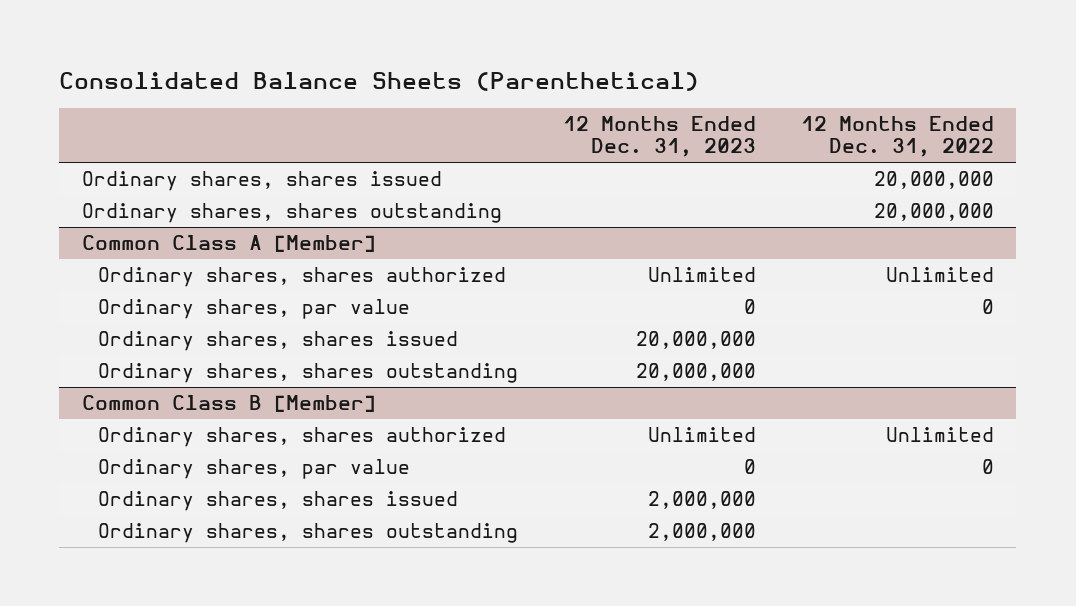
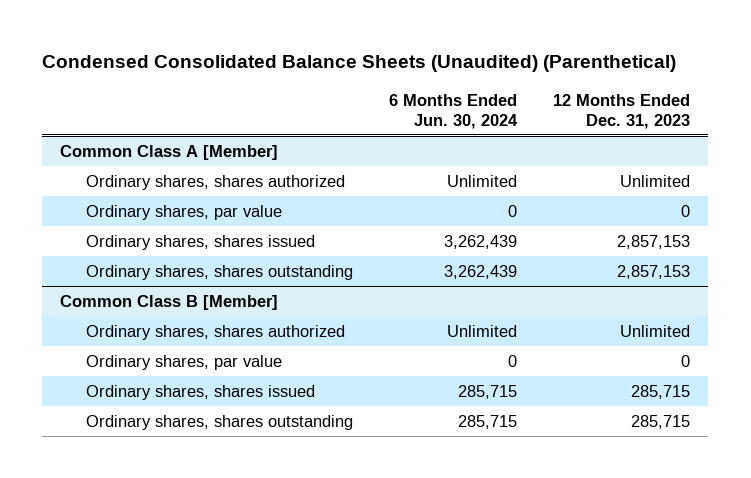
- Consolidated Balance Sheets (Parenthetical)
+ Condensed Consolidated Balance Sheets (Unaudited) (Parenthetical)
- | 12 Months Ended Dec. 31, 2023 | 12 Months Ended Dec. 31, 2022
+ | 6 Months Ended Jun. 30, 2024 | 12 Months Ended Dec. 31, 2023
- Ordinary shares, shares issued | | 20,000,000
- Ordinary shares, shares outstanding | | 20,000,000
@ Common Class A [Member]
- Ordinary shares, shares issued | 20,000,000 |
- Ordinary shares, shares outstanding | 20,000,000 |
+ Ordinary shares, shares issued | 3,262,439 | 2,857,153
+ Ordinary shares, shares outstanding | 3,262,439 | 2,857,153
@ Common Class B [Member]
- Ordinary shares, shares issued | 2,000,000 |
- Ordinary shares, shares outstanding | 2,000,000 |
+ Ordinary shares, shares issued | 285,715 | 285,715
+ Ordinary shares, shares outstanding | 285,715 | 285,715

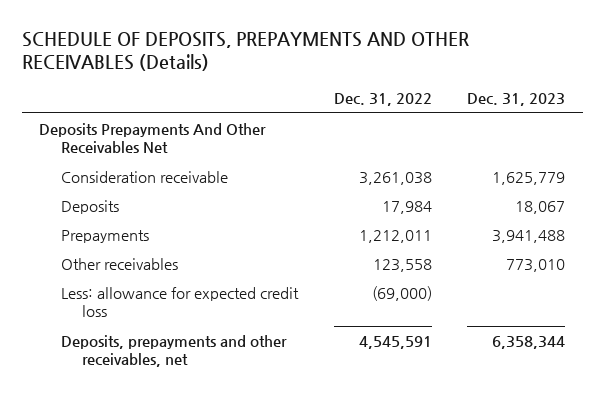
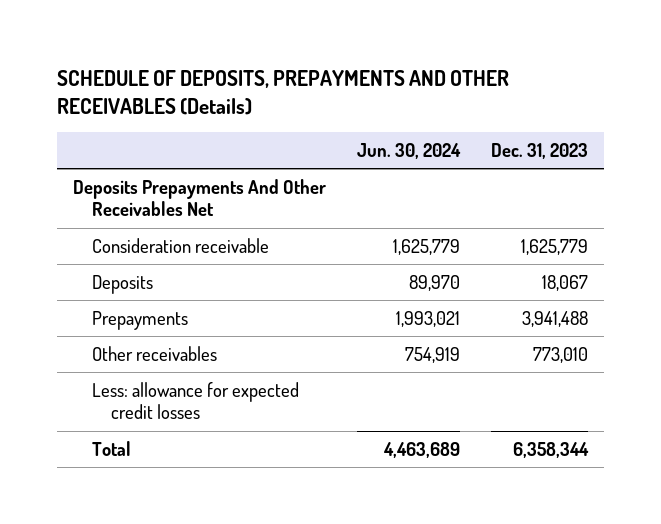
- | Dec. 31, 2022 | Dec. 31, 2023
+ | Jun. 30, 2024 | Dec. 31, 2023
- Less: allowance for expected credit loss | (69,000) |
- Deposits, prepayments and other receivables, net | 4,545,591 | 6,358,344
+ Less: allowance for expected credit losses
+ Total | 4,463,689 | 6,358,344

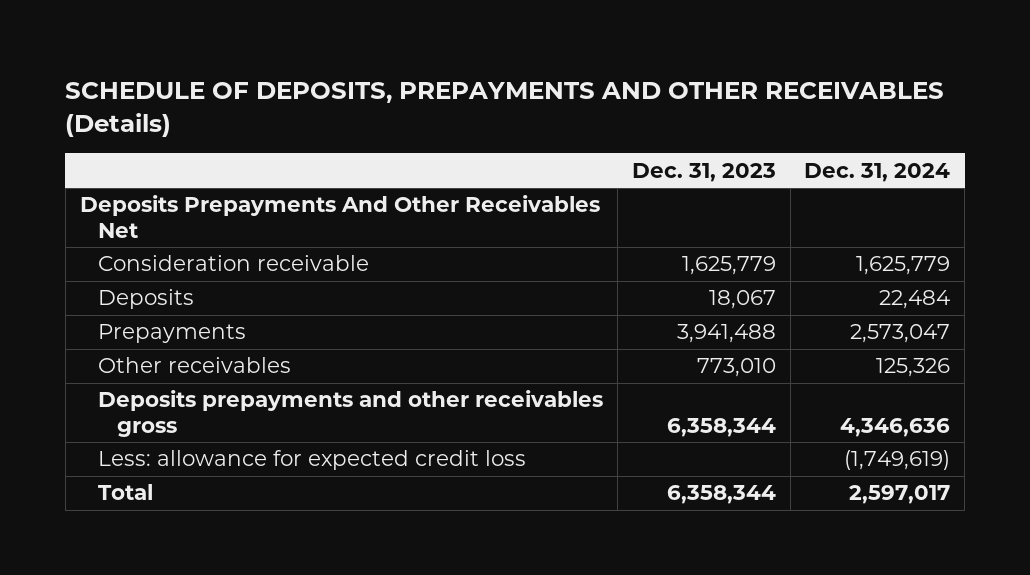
- | Jun. 30, 2024 | Dec. 31, 2023
+ | Dec. 31, 2023 | Dec. 31, 2024
- Less: allowance for expected credit losses
+ Deposits prepayments and other receivables gross | 6,358,344 | 4,346,636
+ Less: allowance for expected credit loss | | (1,749,619)

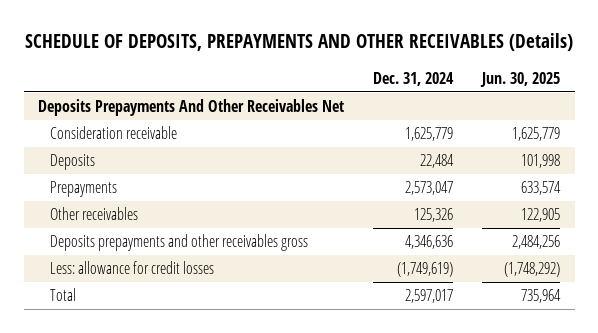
- | Dec. 31, 2023 | Dec. 31, 2024
+ | Dec. 31, 2024 | Jun. 30, 2025
- Less: allowance for expected credit loss | | (1,749,619)
+ Less: allowance for credit losses | (1,749,619) | (1,748,292)

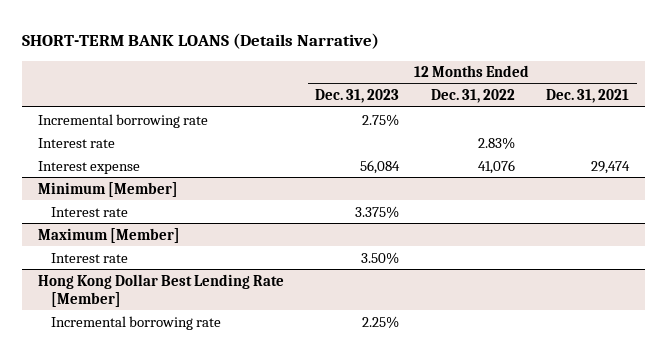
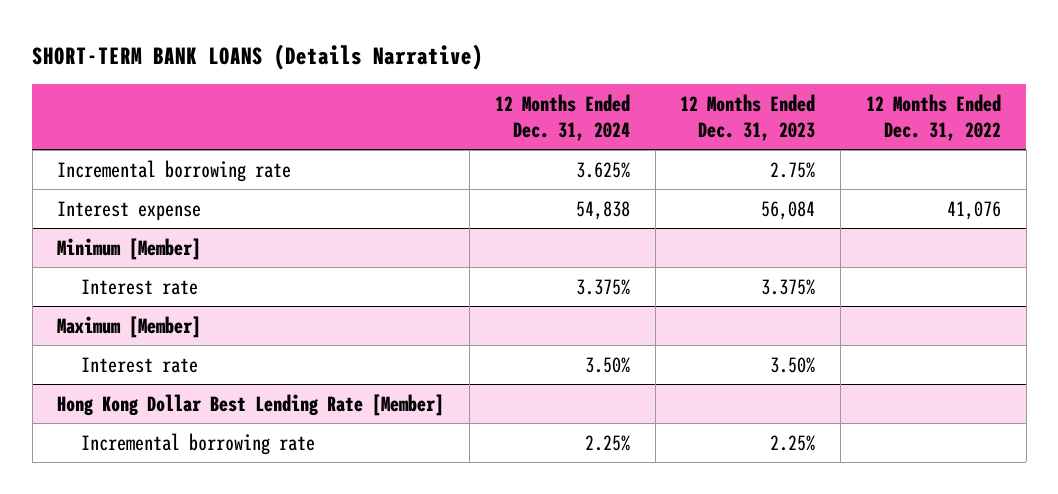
- | 12 Months Ended Dec. 31, 2023 | 12 Months Ended Dec. 31, 2022 | 12 Months Ended Dec. 31, 2021
+ | 12 Months Ended Dec. 31, 2024 | 12 Months Ended Dec. 31, 2023 | 12 Months Ended Dec. 31, 2022
- Interest rate | | 2.83% |

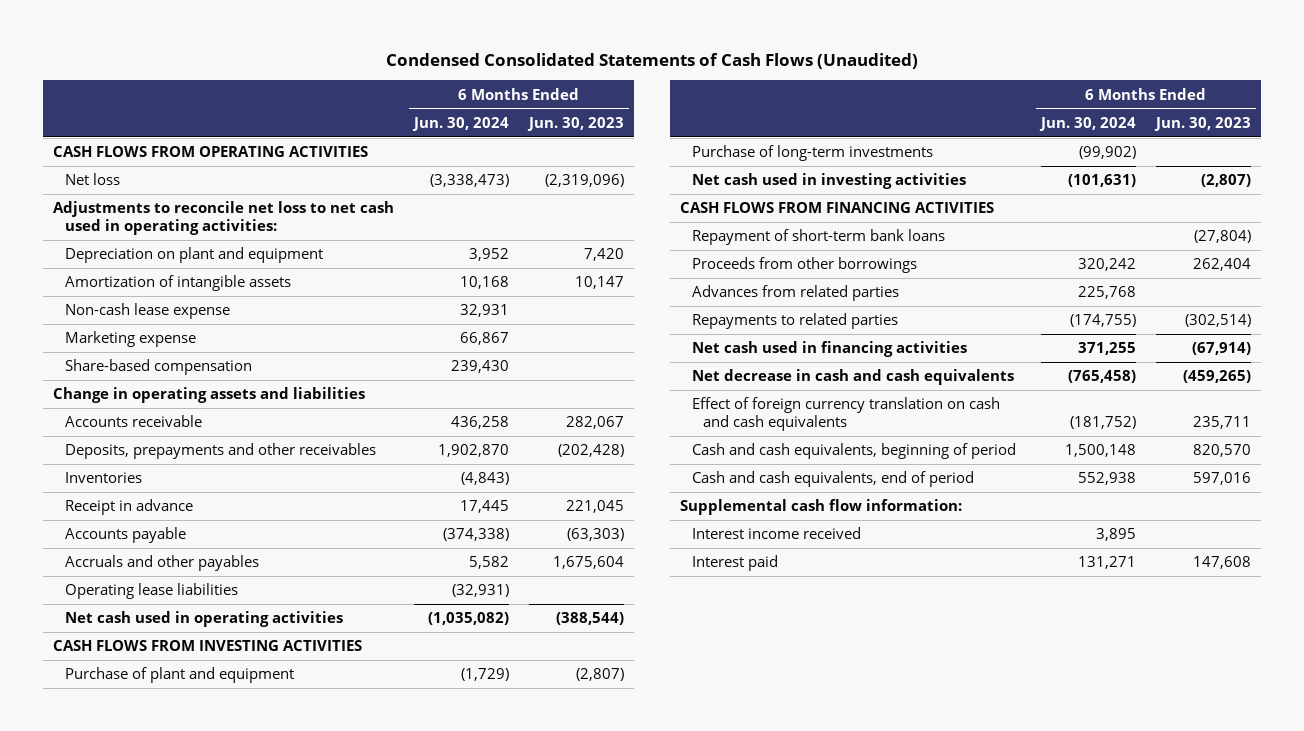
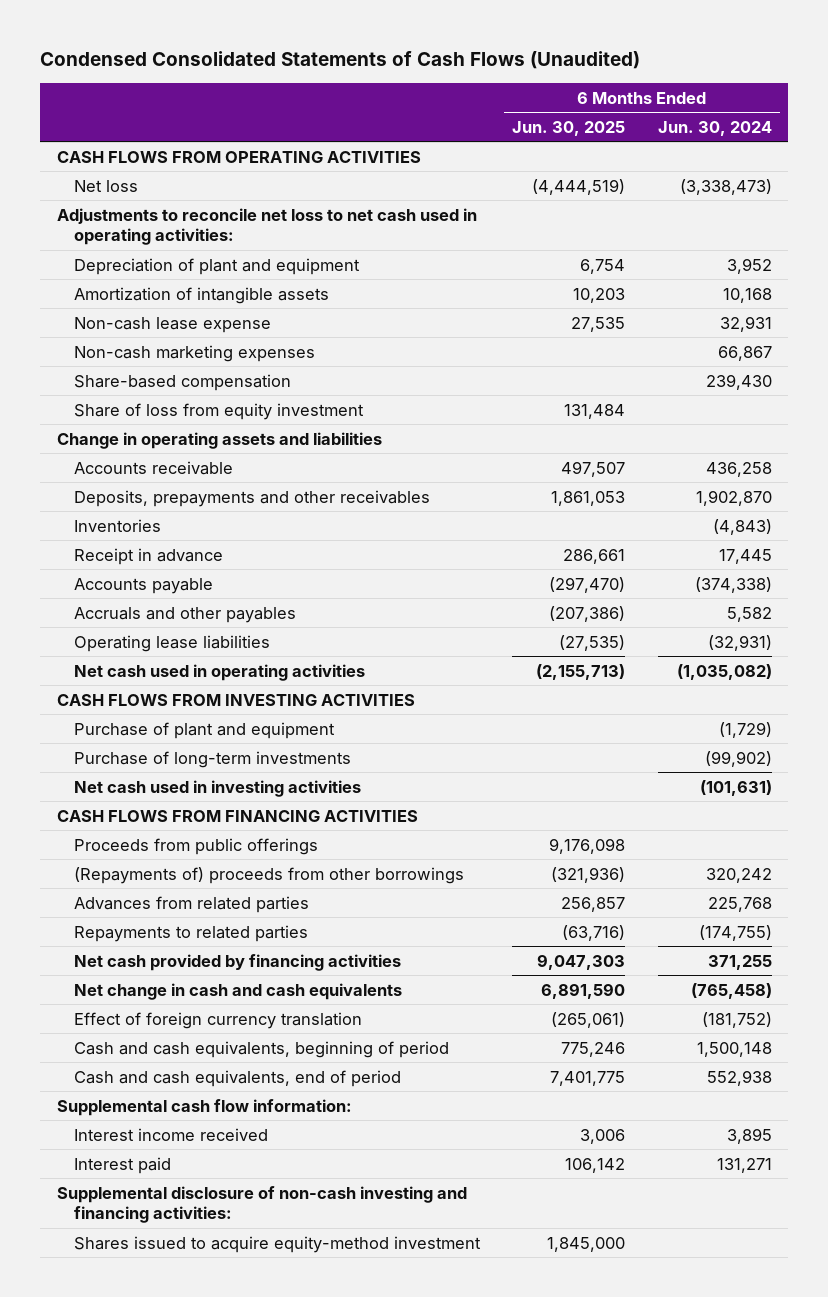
- | 6 Months Ended Jun. 30, 2024 | 6 Months Ended Jun. 30, 2023
+ | 6 Months Ended Jun. 30, 2025 | 6 Months Ended Jun. 30, 2024
- Depreciation on plant and equipment | 3,952 | 7,420
+ Depreciation of plant and equipment | 6,754 | 3,952
- Marketing expense | 66,867 |
+ Non-cash marketing expenses | | 66,867
+ Share of loss from equity investment | 131,484 |
- Repayment of short-term bank loans | | (27,804)
- Proceeds from other borrowings | 320,242 | 262,404
+ Proceeds from public offerings | 9,176,098 |
+ (Repayments of) proceeds from other borrowings | (321,936) | 320,242
- Net cash used in financing activities | 371,255 | (67,914)
- Net decrease in cash and cash equivalents | (765,458) | (459,265)
- Effect of foreign currency translation on cash and cash equivalents | (181,752) | 235,711
+ Net cash provided by financing activities | 9,047,303 | 371,255
+ Net change in cash and cash equivalents | 6,891,590 | (765,458)
+ Effect of foreign currency translation | (265,061) | (181,752)
+ Supplemental disclosure of non-cash investing and financing activities:
+ Shares issued to acquire equity-method investment | 1,845,000 |

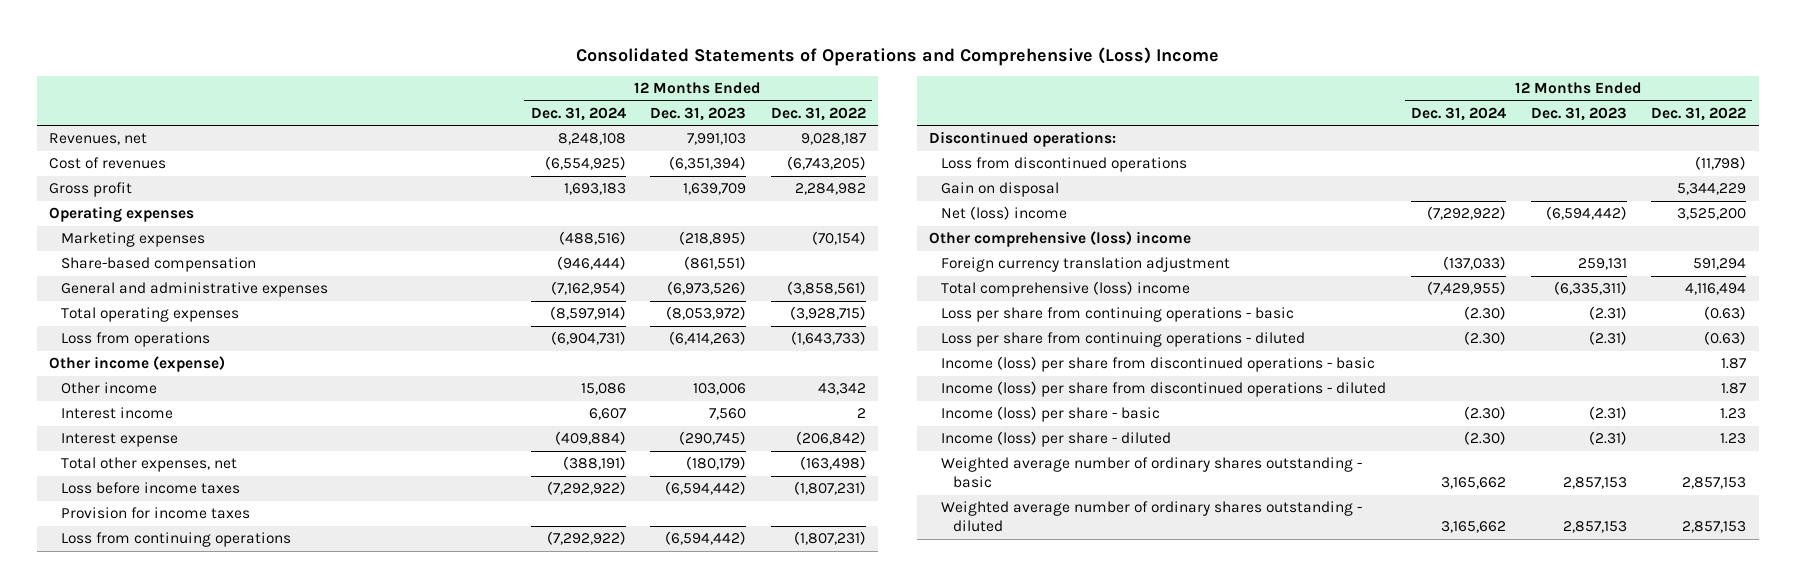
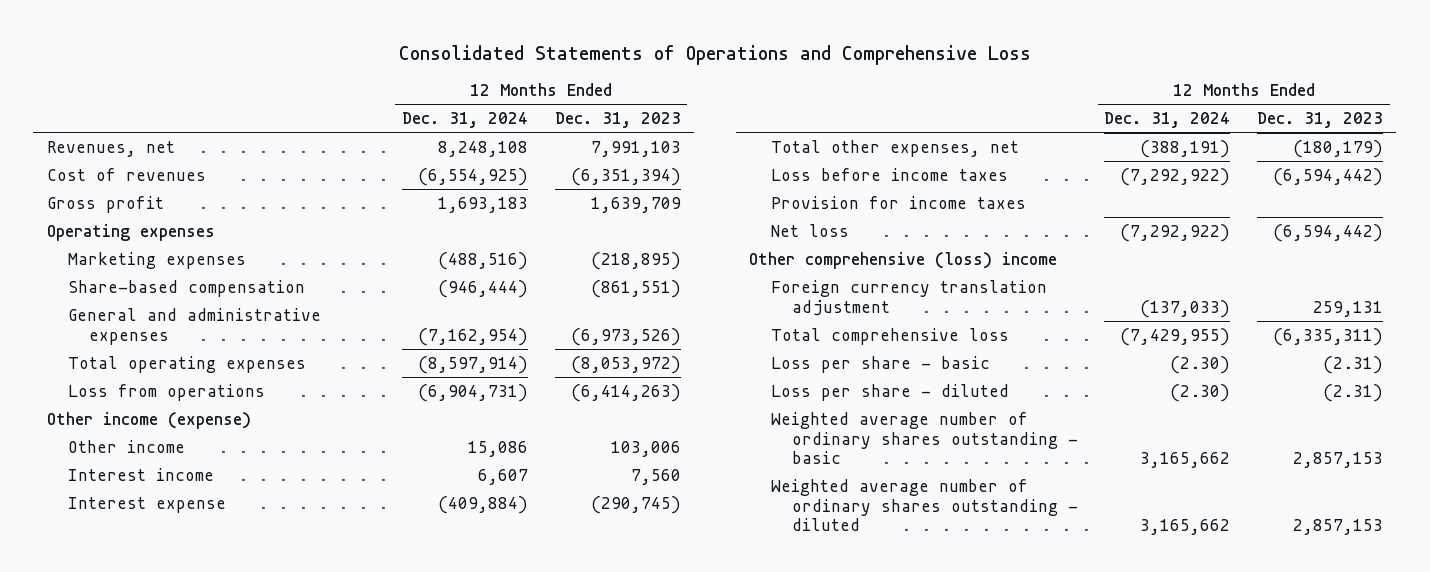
- Consolidated Statements of Operations and Comprehensive (Loss) Income
+ Consolidated Statements of Operations and Comprehensive Loss
- | 12 Months Ended Dec. 31, 2024 | 12 Months Ended Dec. 31, 2023 | 12 Months Ended Dec. 31, 2022
+ | 12 Months Ended Dec. 31, 2024 | 12 Months Ended Dec. 31, 2023
- Loss from continuing operations | (7,292,922) | (6,594,442) | (1,807,231)
- Discontinued operations:
- Loss from discontinued operations | | | (11,798)
- Gain on disposal | | | 5,344,229
- Net (loss) income | (7,292,922) | (6,594,442) | 3,525,200
+ Net loss | (7,292,922) | (6,594,442)
- Total comprehensive (loss) income | (7,429,955) | (6,335,311) | 4,116,494
- Loss per share from continuing operations - basic | (2.30) | (2.31) | (0.63)
- Loss per share from continuing operations - diluted | (2.30) | (2.31) | (0.63)
- Income (loss) per share from discontinued operations - basic | | | 1.87
- Income (loss) per share from discontinued operations - diluted | | | 1.87
- Income (loss) per share - basic | (2.30) | (2.31) | 1.23
- Income (loss) per share - diluted | (2.30) | (2.31) | 1.23
+ Total comprehensive loss | (7,429,955) | (6,335,311)
+ Loss per share - basic | (2.30) | (2.31)
+ Loss per share - diluted | (2.30) | (2.31)

